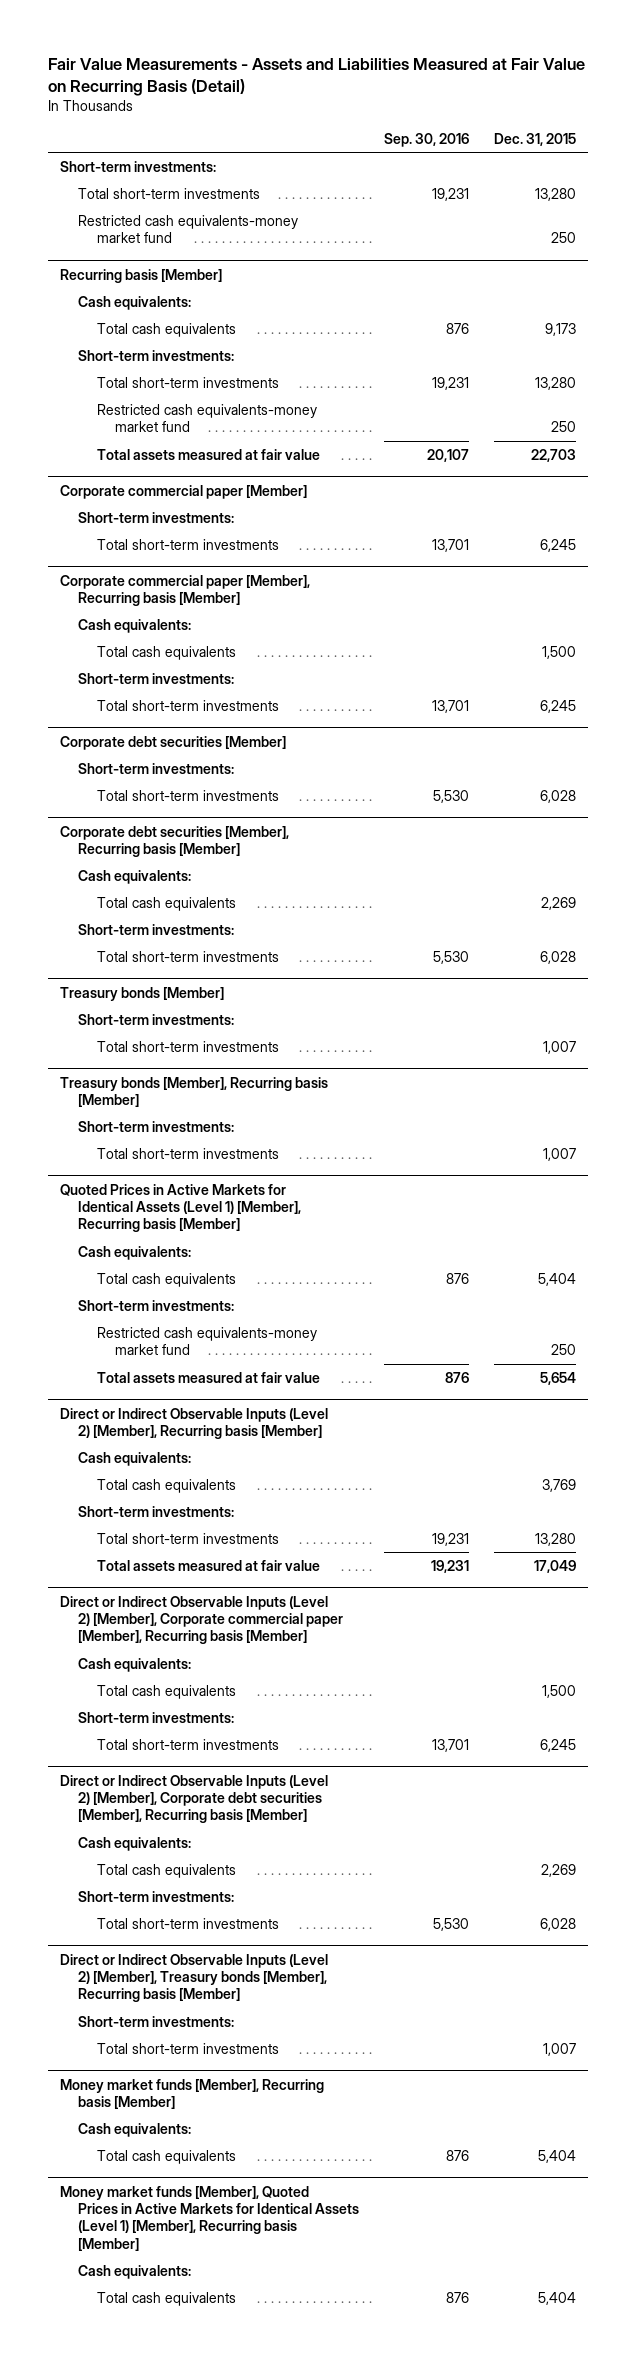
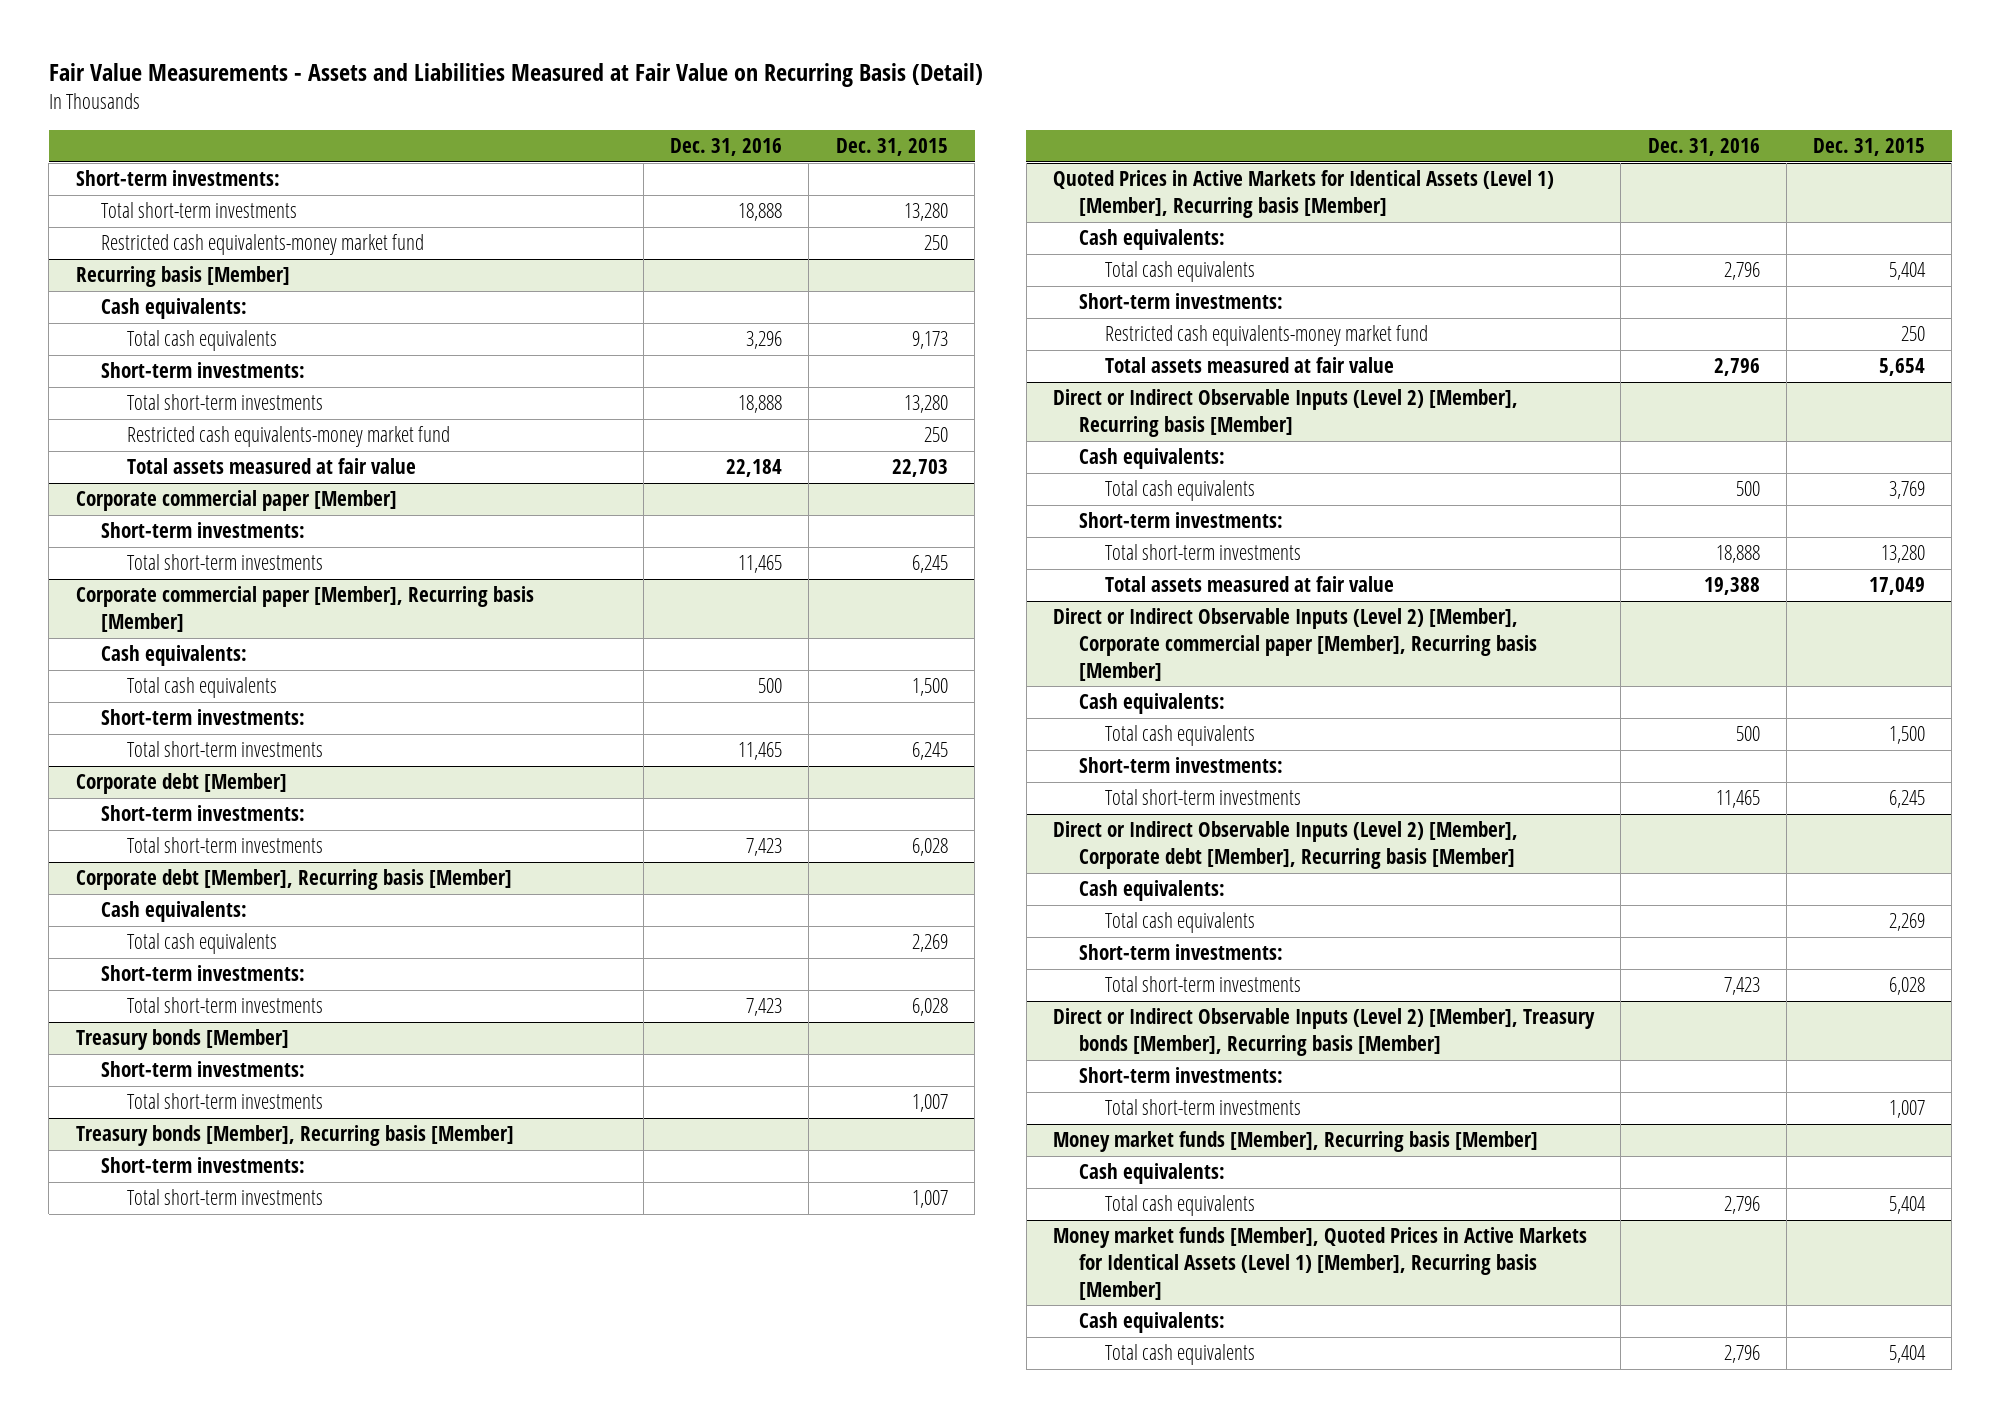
- | Sep. 30, 2016 | Dec. 31, 2015
+ | Dec. 31, 2016 | Dec. 31, 2015
- Corporate debt securities [Member]
+ Corporate debt [Member]
- Corporate debt securities [Member], Recurring basis [Member]
+ Corporate debt [Member], Recurring basis [Member]
- Direct or Indirect Observable Inputs (Level 2) [Member], Corporate debt securities [Member], Recurring basis [Member]
+ Direct or Indirect Observable Inputs (Level 2) [Member], Corporate debt [Member], Recurring basis [Member]

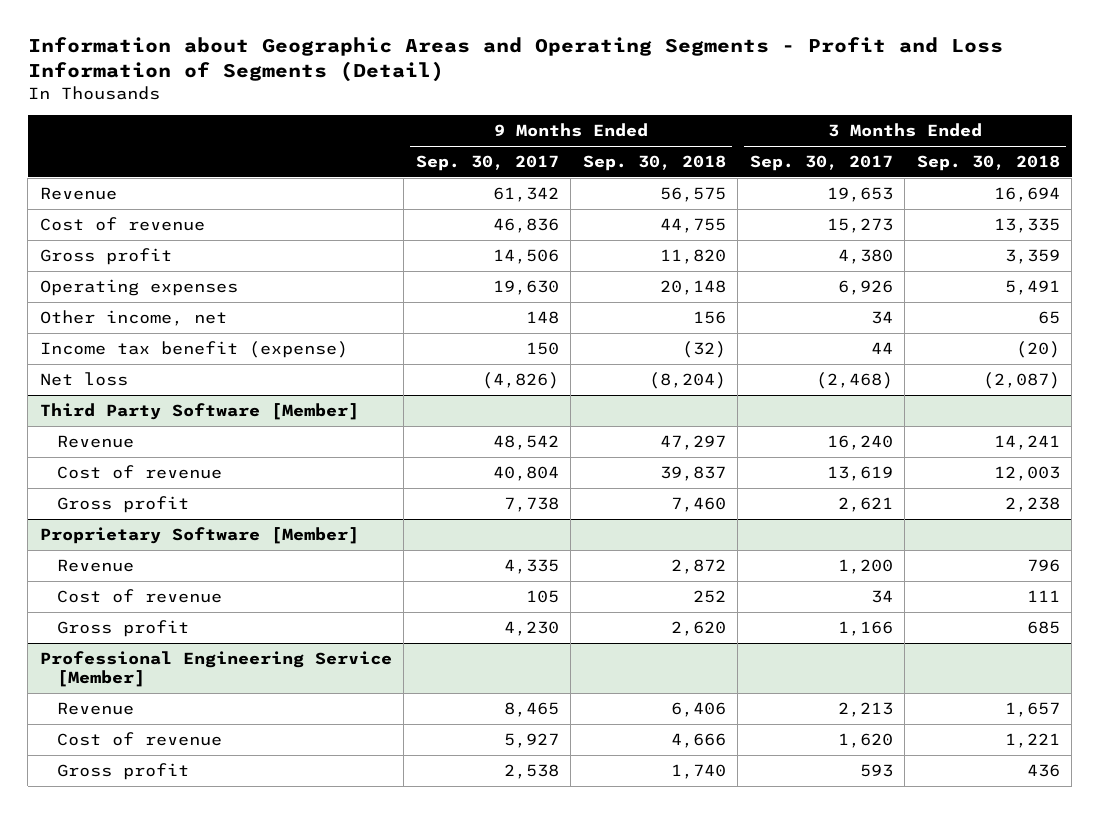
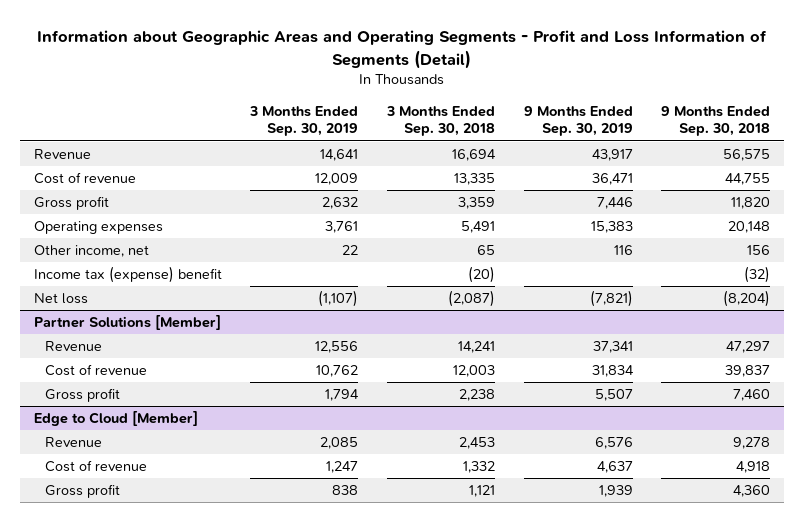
- | 9 Months Ended Sep. 30, 2017 | 9 Months Ended Sep. 30, 2018 | 3 Months Ended Sep. 30, 2017 | 3 Months Ended Sep. 30, 2018
+ | 3 Months Ended Sep. 30, 2019 | 3 Months Ended Sep. 30, 2018 | 9 Months Ended Sep. 30, 2019 | 9 Months Ended Sep. 30, 2018
- Income tax benefit (expense) | 150 | (32) | 44 | (20)
+ Income tax (expense) benefit | | (20) | | (32)
- Third Party Software [Member]
+ Partner Solutions [Member]
- Proprietary Software [Member]
- Revenue | 4,335 | 2,872 | 1,200 | 796
- Cost of revenue | 105 | 252 | 34 | 111
- Gross profit | 4,230 | 2,620 | 1,166 | 685
- Professional Engineering Service [Member]
- Revenue | 8,465 | 6,406 | 2,213 | 1,657
- Cost of revenue | 5,927 | 4,666 | 1,620 | 1,221
- Gross profit | 2,538 | 1,740 | 593 | 436
+ Edge to Cloud [Member]
+ Revenue | 2,085 | 2,453 | 6,576 | 9,278
+ Cost of revenue | 1,247 | 1,332 | 4,637 | 4,918
+ Gross profit | 838 | 1,121 | 1,939 | 4,360

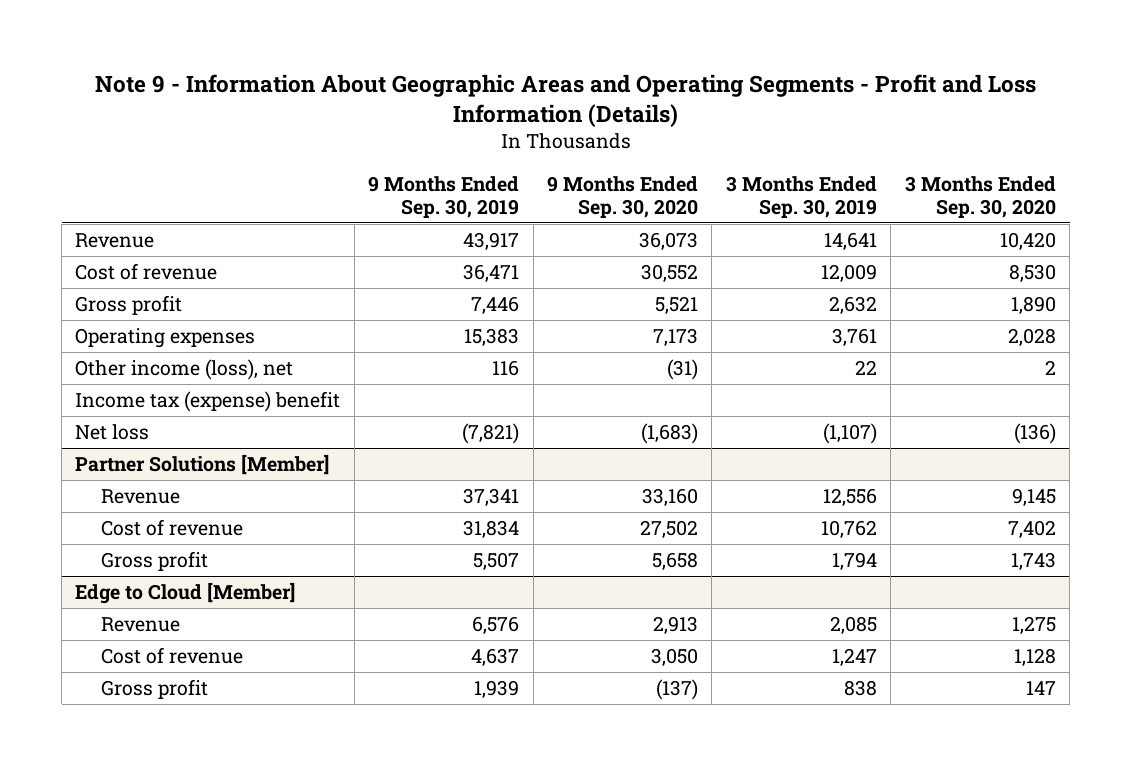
- Information about Geographic Areas and Operating Segments - Profit and Loss Information of Segments (Detail)
+ Note 9 - Information About Geographic Areas and Operating Segments - Profit and Loss Information (Details)
- | 3 Months Ended Sep. 30, 2019 | 3 Months Ended Sep. 30, 2018 | 9 Months Ended Sep. 30, 2019 | 9 Months Ended Sep. 30, 2018
+ | 9 Months Ended Sep. 30, 2019 | 9 Months Ended Sep. 30, 2020 | 3 Months Ended Sep. 30, 2019 | 3 Months Ended Sep. 30, 2020
- Other income, net | 22 | 65 | 116 | 156
+ Other income (loss), net | 116 | (31) | 22 | 2

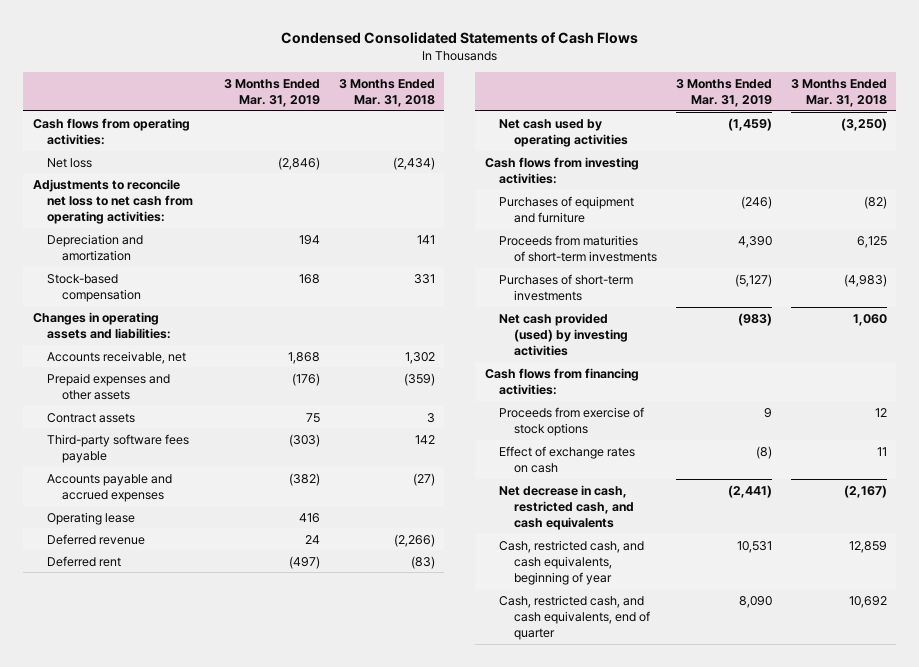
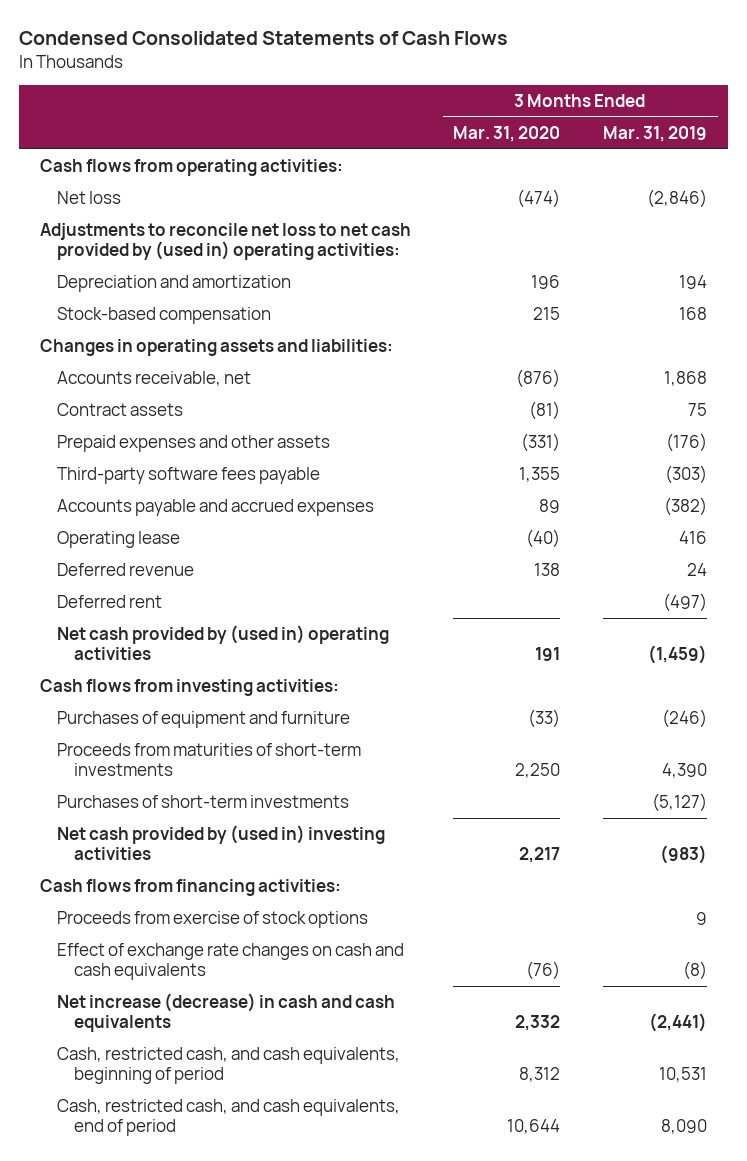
- | 3 Months Ended Mar. 31, 2019 | 3 Months Ended Mar. 31, 2018
+ | 3 Months Ended Mar. 31, 2020 | 3 Months Ended Mar. 31, 2019
- Adjustments to reconcile net loss to net cash from operating activities:
+ Adjustments to reconcile net loss to net cash provided by (used in) operating activities:
moved down: Prepaid expenses and other assets | (331) | (176)
- Net cash used by operating activities | (1,459) | (3,250)
+ Net cash provided by (used in) operating activities | 191 | (1,459)
- Net cash provided (used) by investing activities | (983) | 1,060
+ Net cash provided by (used in) investing activities | 2,217 | (983)
- Effect of exchange rates on cash | (8) | 11
- Net decrease in cash, restricted cash, and cash equivalents | (2,441) | (2,167)
- Cash, restricted cash, and cash equivalents, beginning of year | 10,531 | 12,859
- Cash, restricted cash, and cash equivalents, end of quarter | 8,090 | 10,692
+ Effect of exchange rate changes on cash and cash equivalents | (76) | (8)
+ Net increase (decrease) in cash and cash equivalents | 2,332 | (2,441)
+ Cash, restricted cash, and cash equivalents, beginning of period | 8,312 | 10,531
+ Cash, restricted cash, and cash equivalents, end of period | 10,644 | 8,090

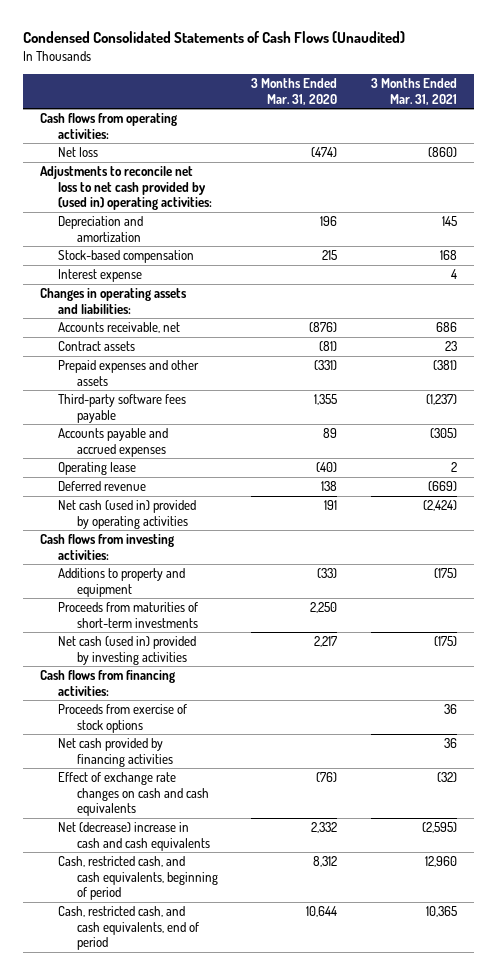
- Condensed Consolidated Statements of Cash Flows
+ Condensed Consolidated Statements of Cash Flows (Unaudited)
- | 3 Months Ended Mar. 31, 2020 | 3 Months Ended Mar. 31, 2019
+ | 3 Months Ended Mar. 31, 2020 | 3 Months Ended Mar. 31, 2021
+ Interest expense | | 4
- Deferred rent | | (497)
- Net cash provided by (used in) operating activities | 191 | (1,459)
+ Net cash (used in) provided by operating activities | 191 | (2,424)
- Purchases of equipment and furniture | (33) | (246)
+ Additions to property and equipment | (33) | (175)
- Purchases of short-term investments | | (5,127)
- Net cash provided by (used in) investing activities | 2,217 | (983)
+ Net cash (used in) provided by investing activities | 2,217 | (175)
+ Net cash provided by financing activities | | 36
- Net increase (decrease) in cash and cash equivalents | 2,332 | (2,441)
+ Net (decrease) increase in cash and cash equivalents | 2,332 | (2,595)

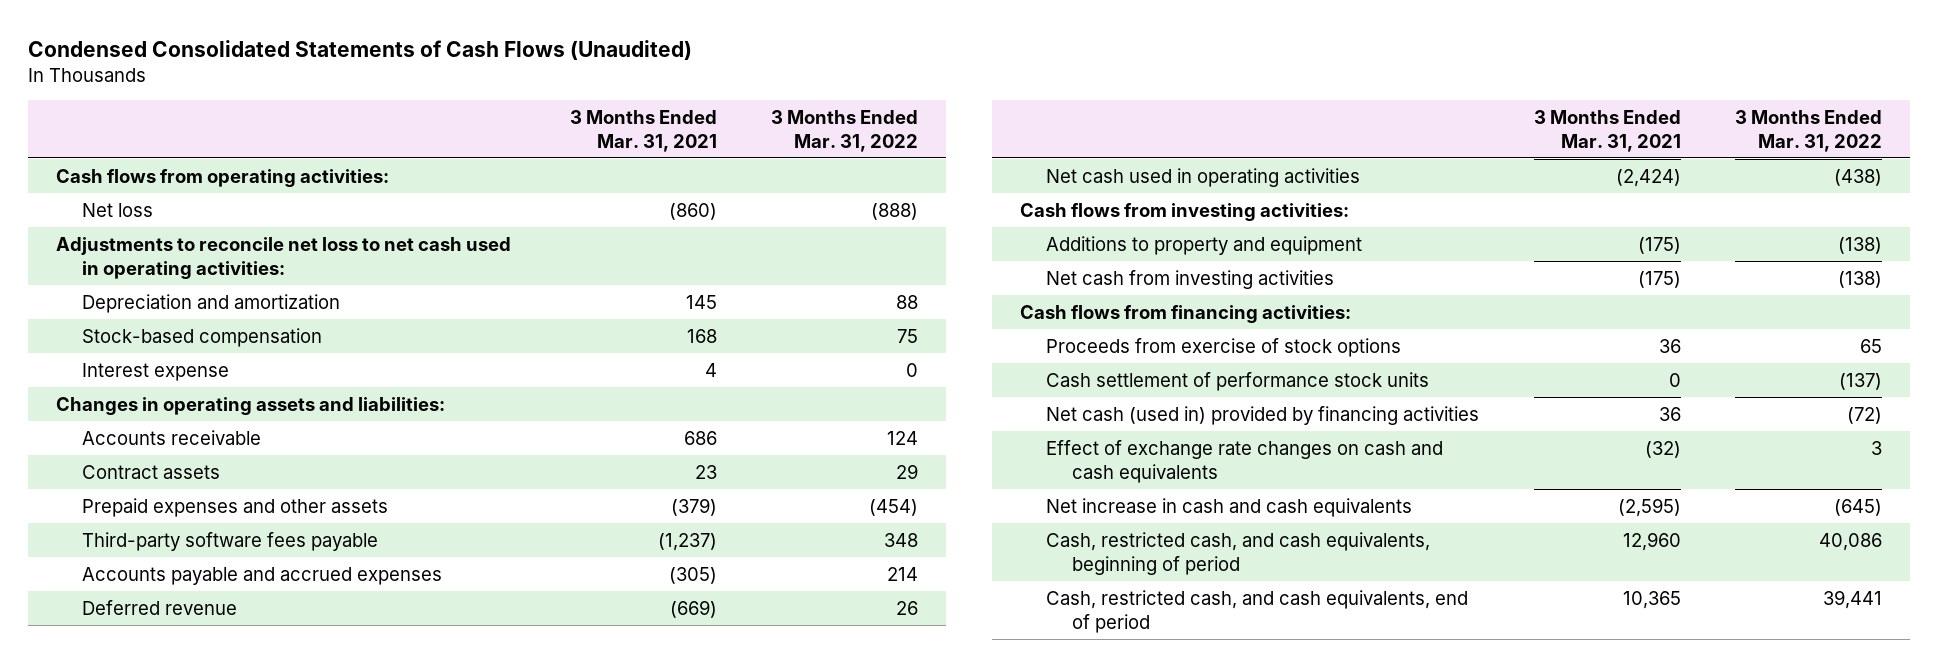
- | 3 Months Ended Mar. 31, 2020 | 3 Months Ended Mar. 31, 2021
+ | 3 Months Ended Mar. 31, 2021 | 3 Months Ended Mar. 31, 2022
- Adjustments to reconcile net loss to net cash provided by (used in) operating activities:
+ Adjustments to reconcile net loss to net cash used in operating activities:
- Accounts receivable, net | (876) | 686
+ Accounts receivable | 686 | 124
- Prepaid expenses and other assets | (331) | (381)
+ Prepaid expenses and other assets | (379) | (454)
- Operating lease | (40) | 2
- Net cash (used in) provided by operating activities | 191 | (2,424)
+ Net cash used in operating activities | (2,424) | (438)
- Proceeds from maturities of short-term investments | 2,250 |
- Net cash (used in) provided by investing activities | 2,217 | (175)
+ Net cash from investing activities | (175) | (138)
- Net cash provided by financing activities | | 36
+ Cash settlement of performance stock units | 0 | (137)
+ Net cash (used in) provided by financing activities | 36 | (72)
- Net (decrease) increase in cash and cash equivalents | 2,332 | (2,595)
+ Net increase in cash and cash equivalents | (2,595) | (645)

